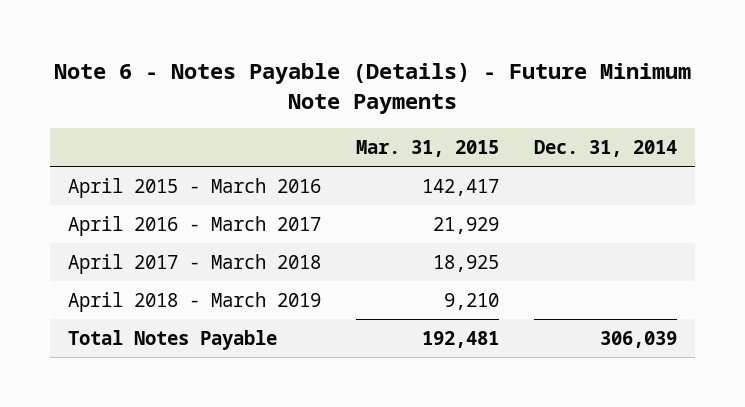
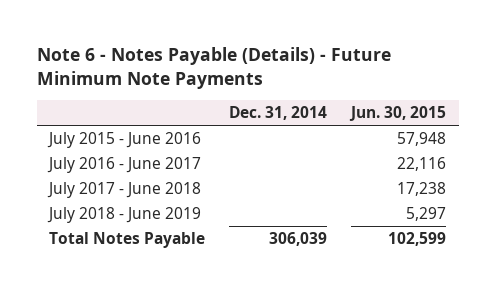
- | Mar. 31, 2015 | Dec. 31, 2014
+ | Dec. 31, 2014 | Jun. 30, 2015
- April 2015 - March 2016 | 142,417 |
- April 2016 - March 2017 | 21,929 |
- April 2017 - March 2018 | 18,925 |
- April 2018 - March 2019 | 9,210 |
+ July 2015 - June 2016 | | 57,948
+ July 2016 - June 2017 | | 22,116
+ July 2017 - June 2018 | | 17,238
+ July 2018 - June 2019 | | 5,297

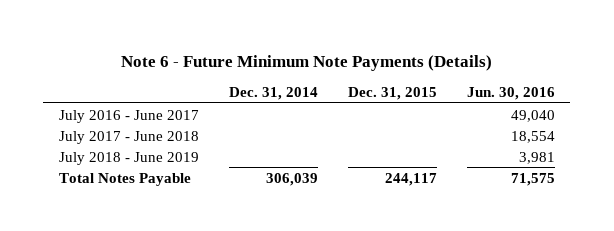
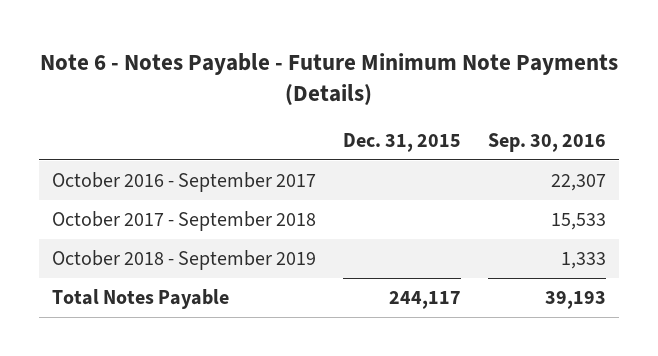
- Note 6 - Future Minimum Note Payments (Details)
+ Note 6 - Notes Payable - Future Minimum Note Payments (Details)
- | Dec. 31, 2014 | Dec. 31, 2015 | Jun. 30, 2016
+ | Dec. 31, 2015 | Sep. 30, 2016
- July 2016 - June 2017 | | | 49,040
- July 2017 - June 2018 | | | 18,554
- July 2018 - June 2019 | | | 3,981
+ October 2016 - September 2017 | | 22,307
+ October 2017 - September 2018 | | 15,533
+ October 2018 - September 2019 | | 1,333

